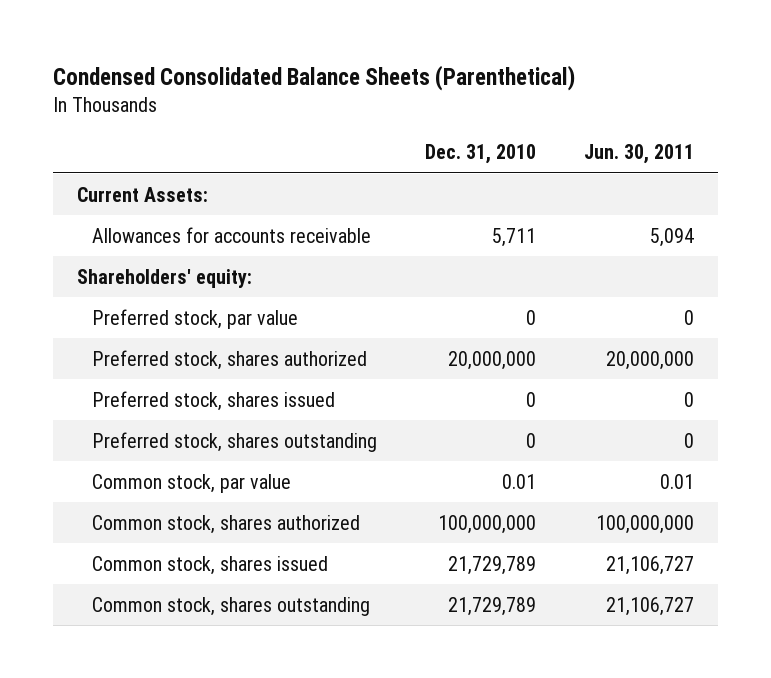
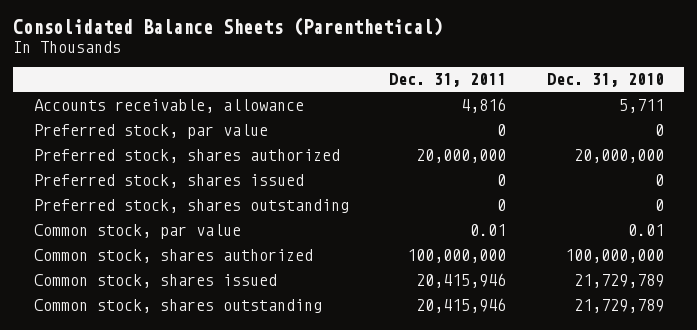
- Condensed Consolidated Balance Sheets (Parenthetical)
+ Consolidated Balance Sheets (Parenthetical)
- | Dec. 31, 2010 | Jun. 30, 2011
+ | Dec. 31, 2011 | Dec. 31, 2010
- Current Assets:
- Allowances for accounts receivable | 5,711 | 5,094
- Shareholders' equity:
+ Accounts receivable, allowance | 4,816 | 5,711

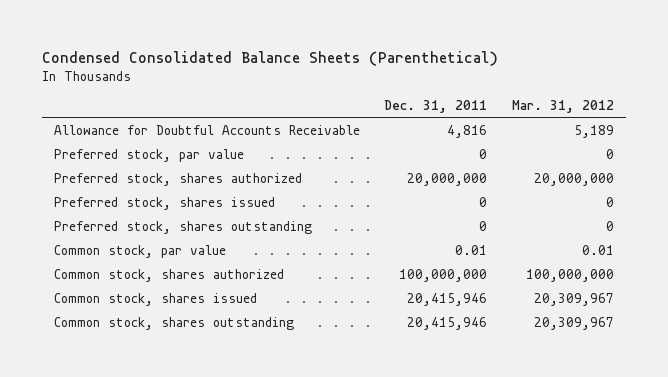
- Consolidated Balance Sheets (Parenthetical)
+ Condensed Consolidated Balance Sheets (Parenthetical)
- | Dec. 31, 2011 | Dec. 31, 2010
+ | Dec. 31, 2011 | Mar. 31, 2012
- Accounts receivable, allowance | 4,816 | 5,711
+ Allowance for Doubtful Accounts Receivable | 4,816 | 5,189

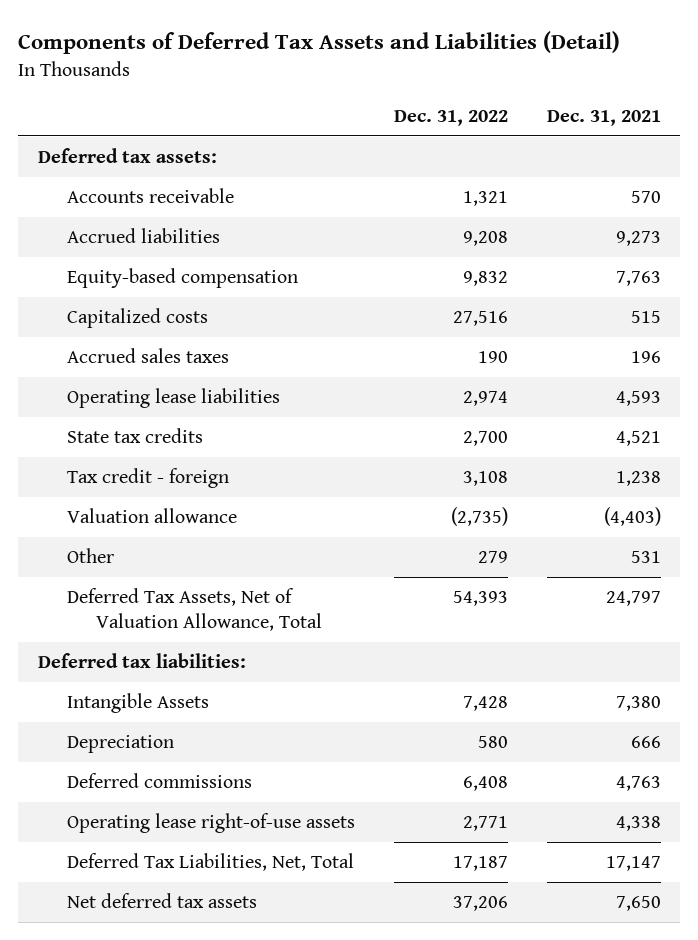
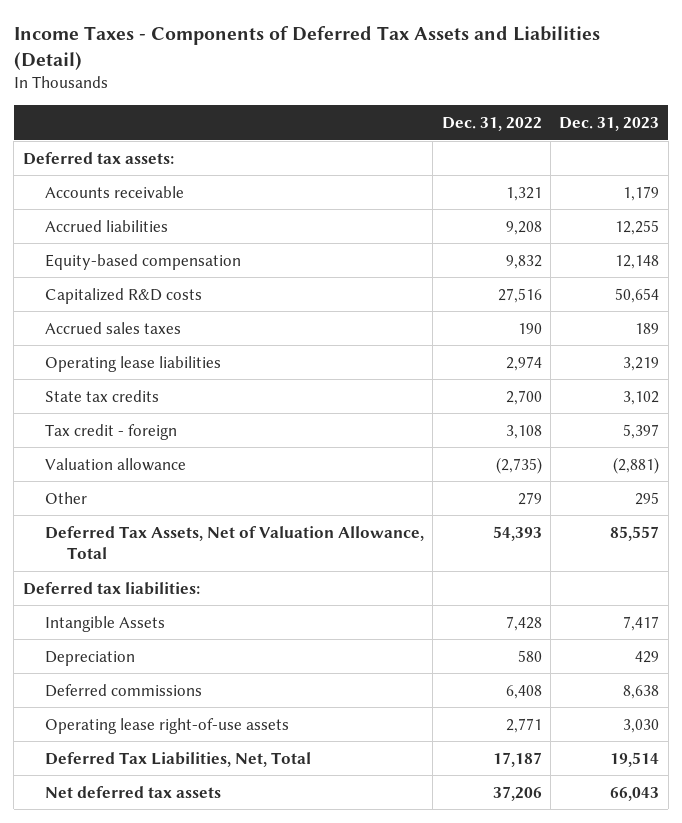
- Components of Deferred Tax Assets and Liabilities (Detail)
+ Income Taxes - Components of Deferred Tax Assets and Liabilities (Detail)
- | Dec. 31, 2022 | Dec. 31, 2021
+ | Dec. 31, 2022 | Dec. 31, 2023
- Capitalized costs | 27,516 | 515
+ Capitalized R&D costs | 27,516 | 50,654

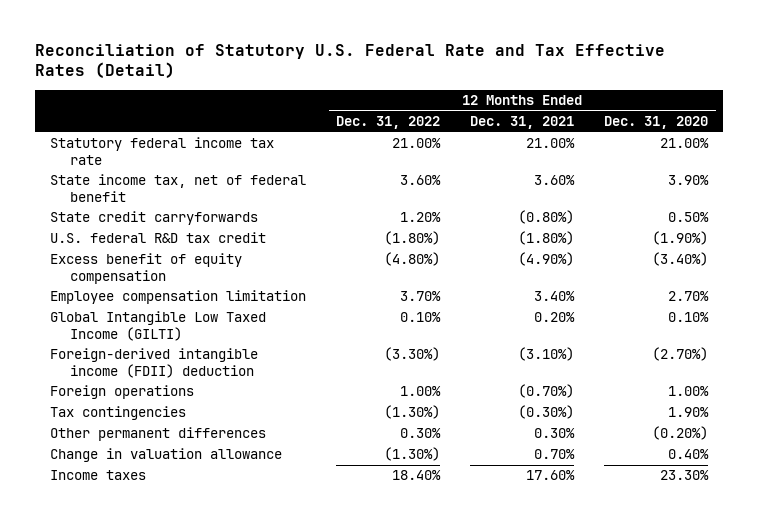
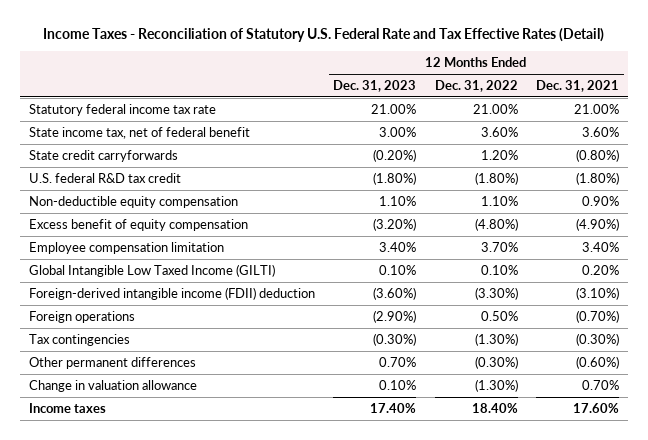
- Reconciliation of Statutory U.S. Federal Rate and Tax Effective Rates (Detail)
+ Income Taxes - Reconciliation of Statutory U.S. Federal Rate and Tax Effective Rates (Detail)
- | 12 Months Ended Dec. 31, 2022 | 12 Months Ended Dec. 31, 2021 | 12 Months Ended Dec. 31, 2020
+ | 12 Months Ended Dec. 31, 2023 | 12 Months Ended Dec. 31, 2022 | 12 Months Ended Dec. 31, 2021
+ Non-deductible equity compensation | 1.10% | 1.10% | 0.90%
- Foreign operations | 1.00% | (0.70%) | 1.00%
+ Foreign operations | (2.90%) | 0.50% | (0.70%)
- Other permanent differences | 0.30% | 0.30% | (0.20%)
+ Other permanent differences | 0.70% | (0.30%) | (0.60%)

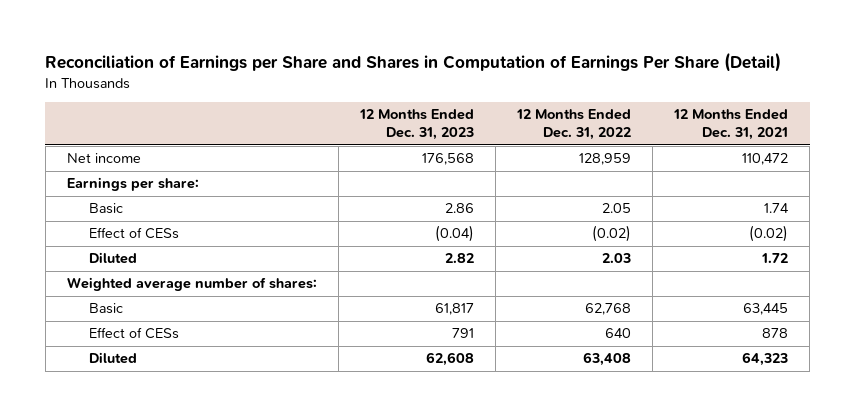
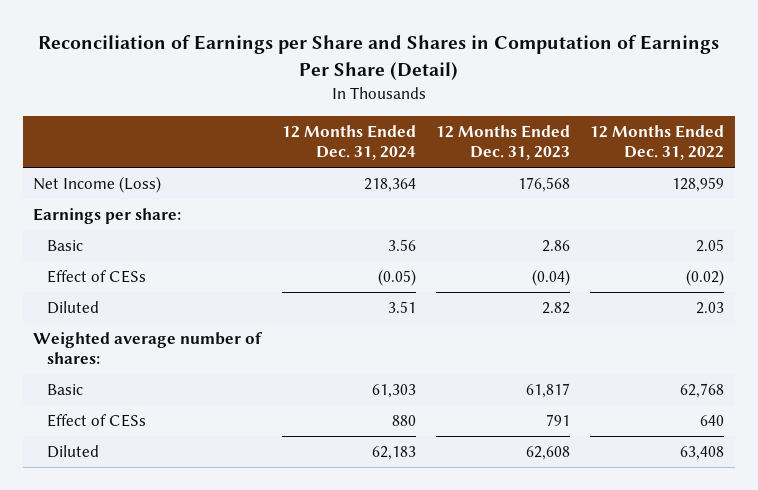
- | 12 Months Ended Dec. 31, 2023 | 12 Months Ended Dec. 31, 2022 | 12 Months Ended Dec. 31, 2021
+ | 12 Months Ended Dec. 31, 2024 | 12 Months Ended Dec. 31, 2023 | 12 Months Ended Dec. 31, 2022
- Net income | 176,568 | 128,959 | 110,472
+ Net Income (Loss) | 218,364 | 176,568 | 128,959

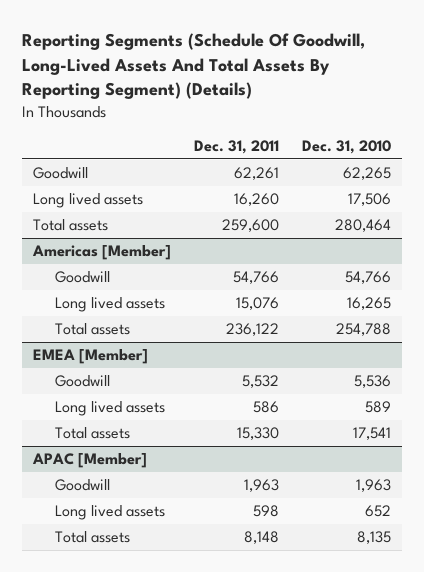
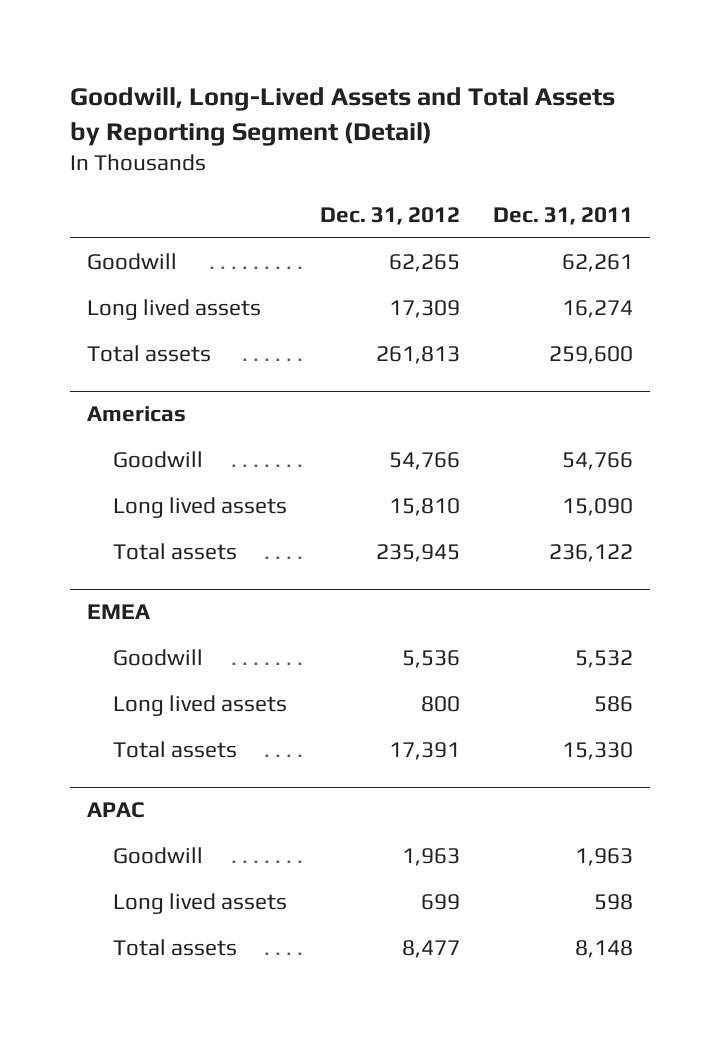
- Reporting Segments (Schedule Of Goodwill, Long-Lived Assets And Total Assets By Reporting Segment) (Details)
+ Goodwill, Long-Lived Assets and Total Assets by Reporting Segment (Detail)
- | Dec. 31, 2011 | Dec. 31, 2010
+ | Dec. 31, 2012 | Dec. 31, 2011
- Long lived assets | 16,260 | 17,506
+ Long lived assets | 17,309 | 16,274
- Americas [Member]
+ Americas
- Long lived assets | 15,076 | 16,265
+ Long lived assets | 15,810 | 15,090
- EMEA [Member]
+ EMEA
- APAC [Member]
+ APAC

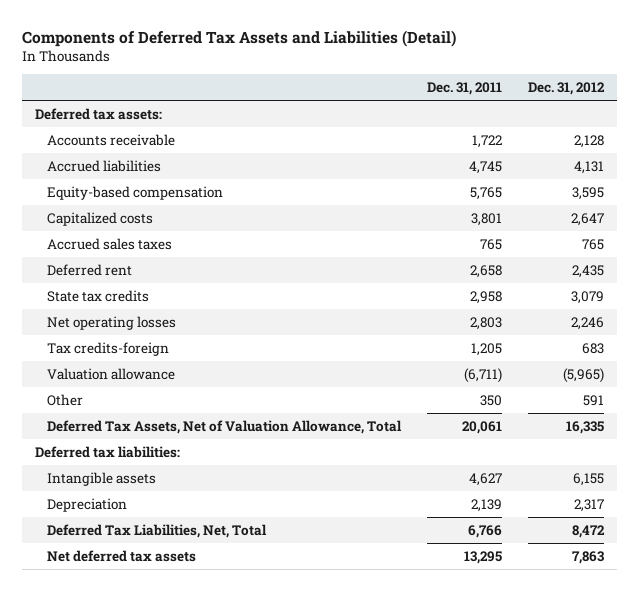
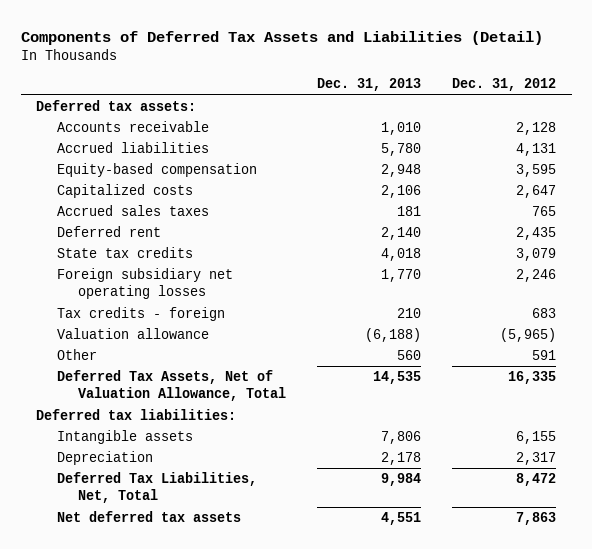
- | Dec. 31, 2011 | Dec. 31, 2012
+ | Dec. 31, 2013 | Dec. 31, 2012
- Net operating losses | 2,803 | 2,246
- Tax credits-foreign | 1,205 | 683
+ Foreign subsidiary net operating losses | 1,770 | 2,246
+ Tax credits - foreign | 210 | 683

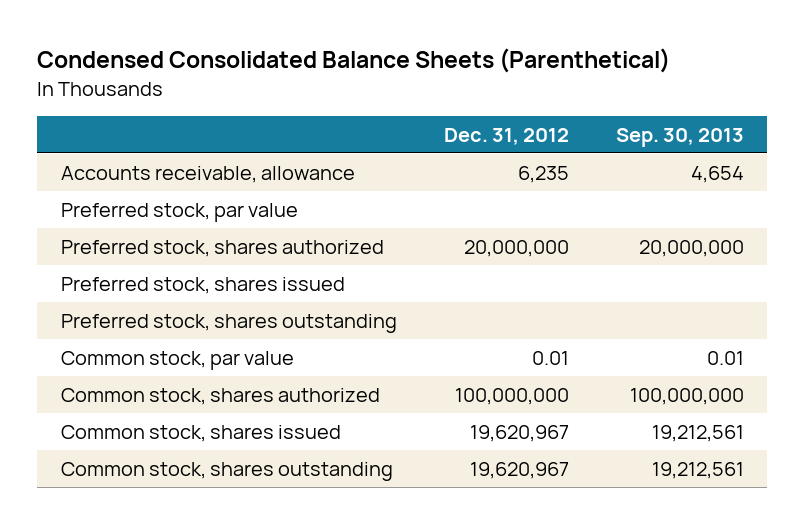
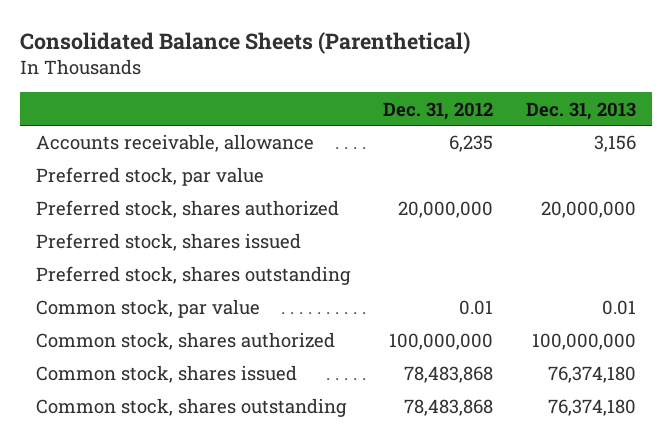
- Condensed Consolidated Balance Sheets (Parenthetical)
+ Consolidated Balance Sheets (Parenthetical)
- | Dec. 31, 2012 | Sep. 30, 2013
+ | Dec. 31, 2012 | Dec. 31, 2013
- Common stock, shares issued | 19,620,967 | 19,212,561
- Common stock, shares outstanding | 19,620,967 | 19,212,561
+ Common stock, shares issued | 78,483,868 | 76,374,180
+ Common stock, shares outstanding | 78,483,868 | 76,374,180

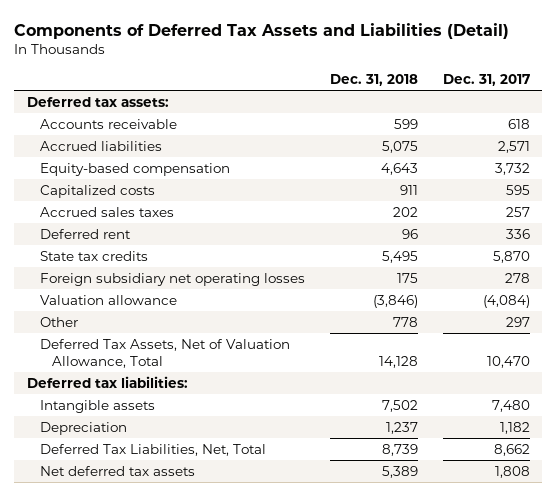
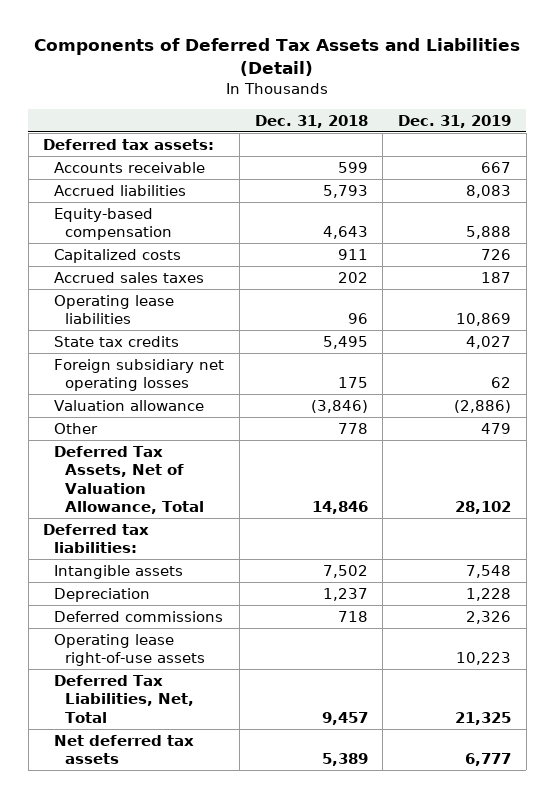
- | Dec. 31, 2018 | Dec. 31, 2017
+ | Dec. 31, 2018 | Dec. 31, 2019
- Accrued liabilities | 5,075 | 2,571
+ Accrued liabilities | 5,793 | 8,083
- Deferred rent | 96 | 336
+ Operating lease liabilities | 96 | 10,869
- Deferred Tax Assets, Net of Valuation Allowance, Total | 14,128 | 10,470
+ Deferred Tax Assets, Net of Valuation Allowance, Total | 14,846 | 28,102
- Deferred Tax Liabilities, Net, Total | 8,739 | 8,662
+ Deferred commissions | 718 | 2,326
+ Operating lease right-of-use assets | | 10,223
+ Deferred Tax Liabilities, Net, Total | 9,457 | 21,325

